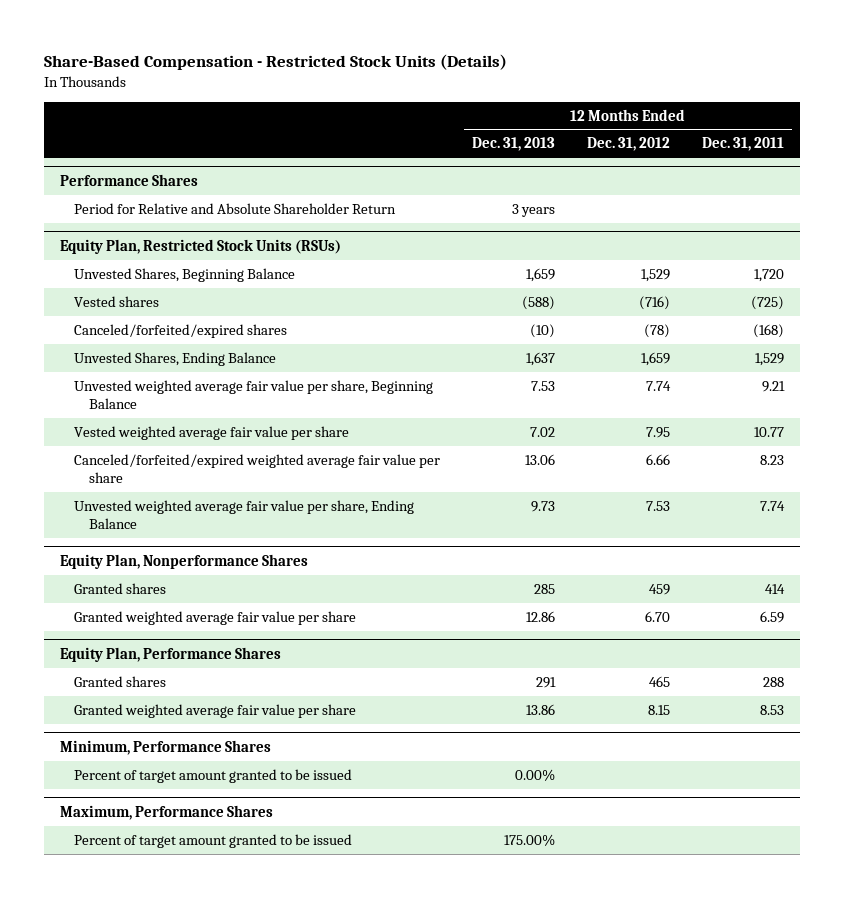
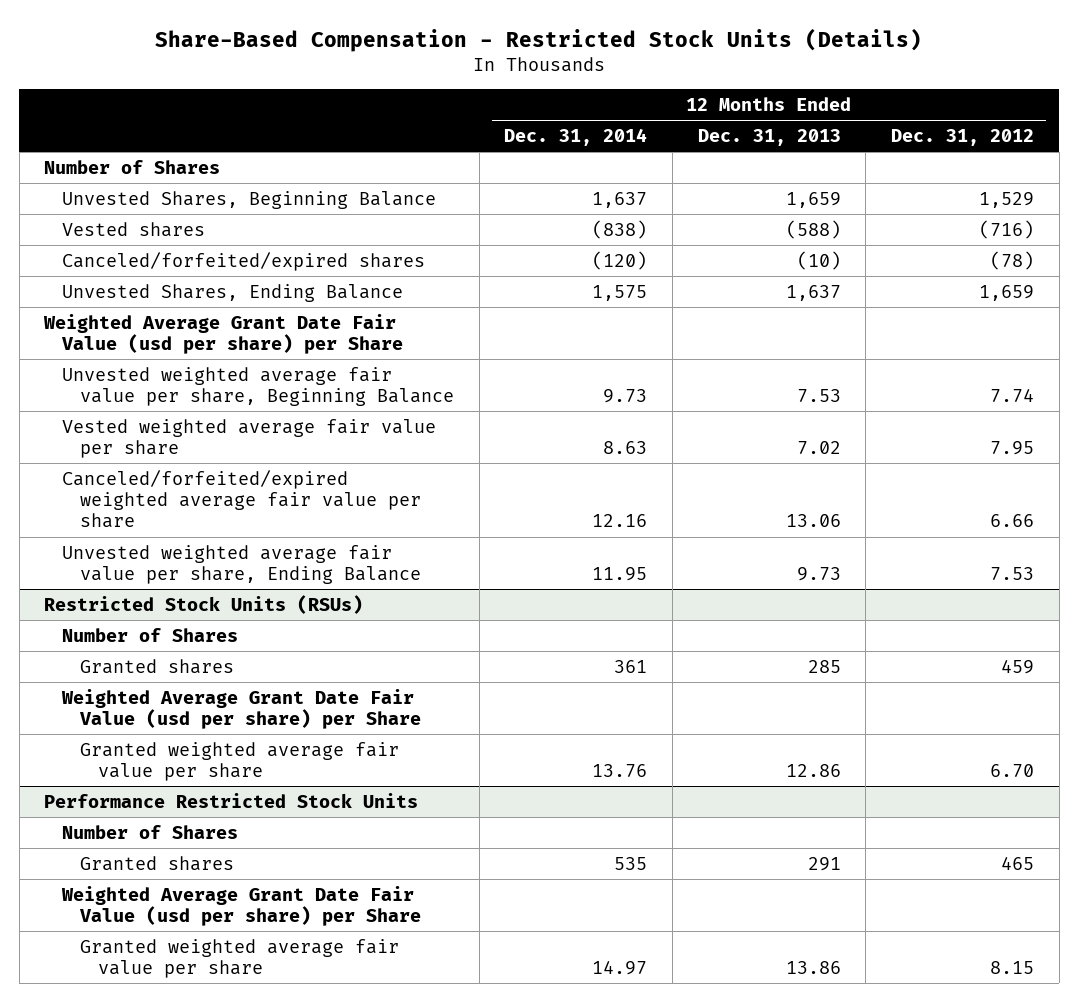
- | 12 Months Ended Dec. 31, 2013 | 12 Months Ended Dec. 31, 2012 | 12 Months Ended Dec. 31, 2011
+ | 12 Months Ended Dec. 31, 2014 | 12 Months Ended Dec. 31, 2013 | 12 Months Ended Dec. 31, 2012
- Performance Shares
- Period for Relative and Absolute Shareholder Return | 3 years | |
- Equity Plan, Restricted Stock Units (RSUs)
+ Number of Shares
+ Weighted Average Grant Date Fair Value (usd per share) per Share
- Equity Plan, Nonperformance Shares
+ Restricted Stock Units (RSUs)
+ Number of Shares
+ Weighted Average Grant Date Fair Value (usd per share) per Share
- Equity Plan, Performance Shares
+ Performance Restricted Stock Units
+ Number of Shares
+ Weighted Average Grant Date Fair Value (usd per share) per Share
- Minimum, Performance Shares
- Percent of target amount granted to be issued | 0.00% | |
- Maximum, Performance Shares
- Percent of target amount granted to be issued | 175.00% | |

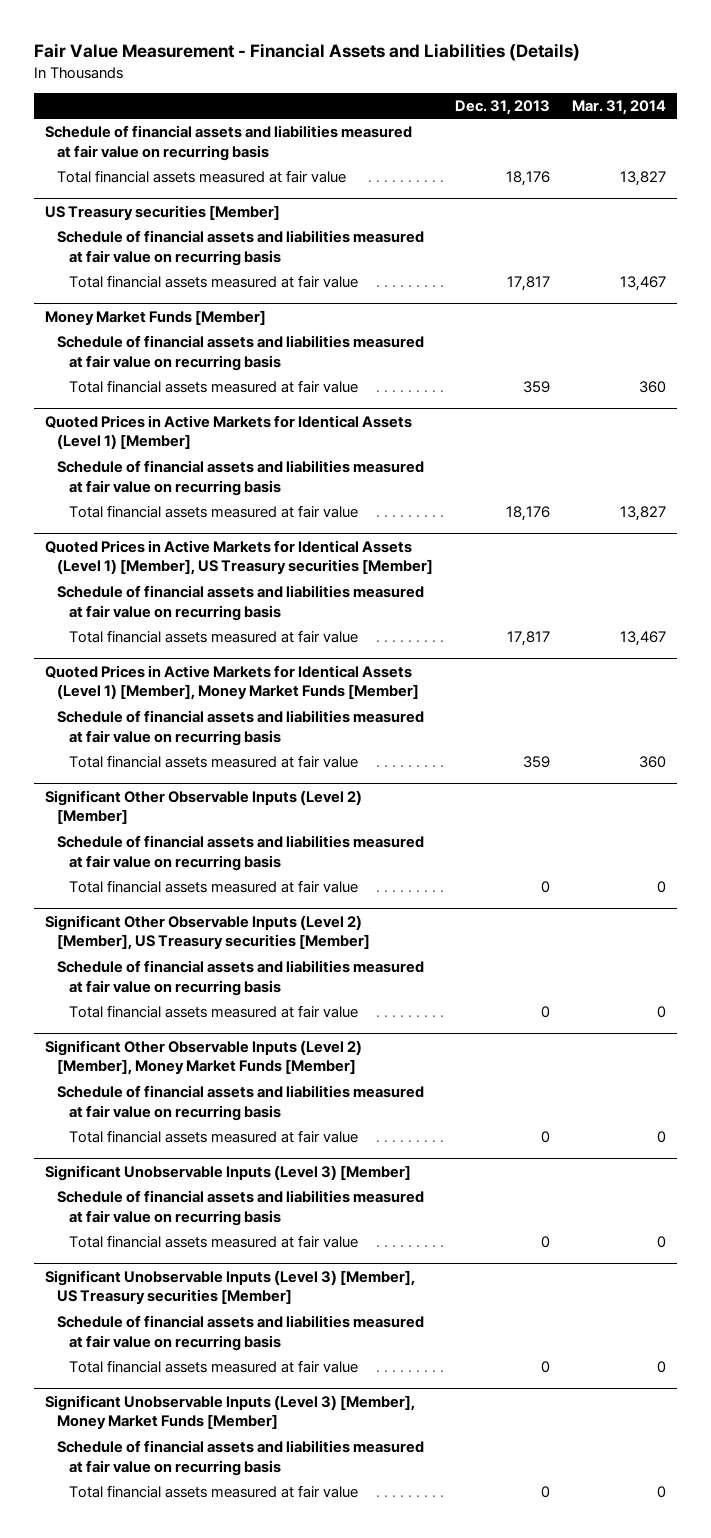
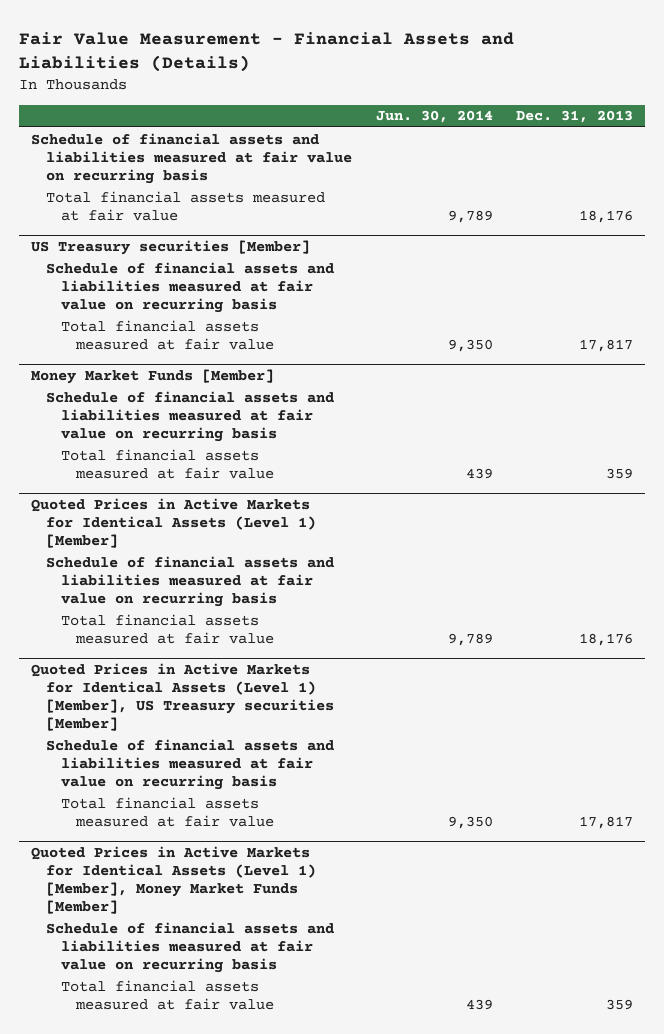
- | Dec. 31, 2013 | Mar. 31, 2014
+ | Jun. 30, 2014 | Dec. 31, 2013
- Significant Other Observable Inputs (Level 2) [Member]
- Schedule of financial assets and liabilities measured at fair value on recurring basis
- Total financial assets measured at fair value | 0 | 0
- Significant Other Observable Inputs (Level 2) [Member], US Treasury securities [Member]
- Schedule of financial assets and liabilities measured at fair value on recurring basis
- Total financial assets measured at fair value | 0 | 0
- Significant Other Observable Inputs (Level 2) [Member], Money Market Funds [Member]
- Schedule of financial assets and liabilities measured at fair value on recurring basis
- Total financial assets measured at fair value | 0 | 0
- Significant Unobservable Inputs (Level 3) [Member]
- Schedule of financial assets and liabilities measured at fair value on recurring basis
- Total financial assets measured at fair value | 0 | 0
- Significant Unobservable Inputs (Level 3) [Member], US Treasury securities [Member]
- Schedule of financial assets and liabilities measured at fair value on recurring basis
- Total financial assets measured at fair value | 0 | 0
- Significant Unobservable Inputs (Level 3) [Member], Money Market Funds [Member]
- Schedule of financial assets and liabilities measured at fair value on recurring basis
- Total financial assets measured at fair value | 0 | 0

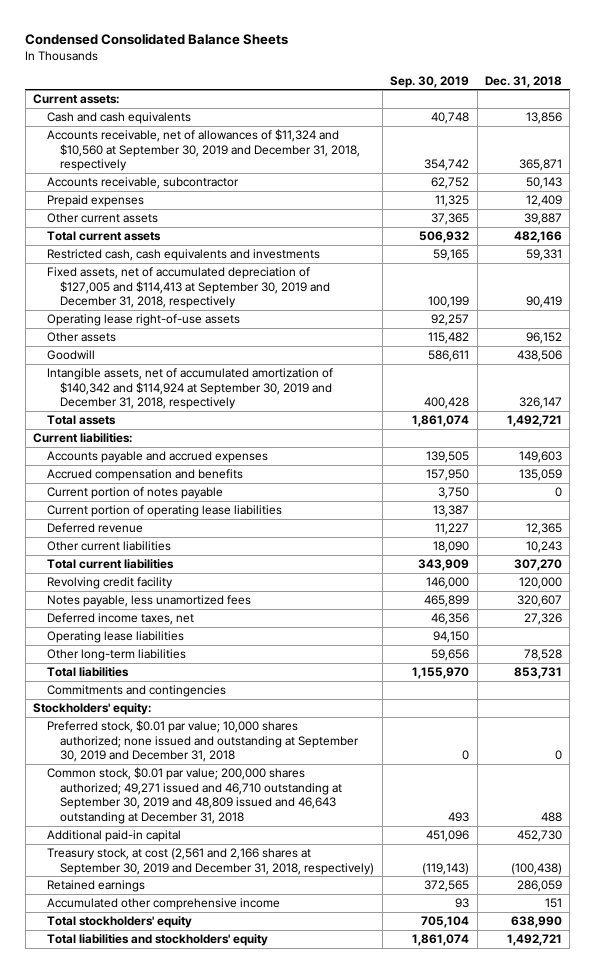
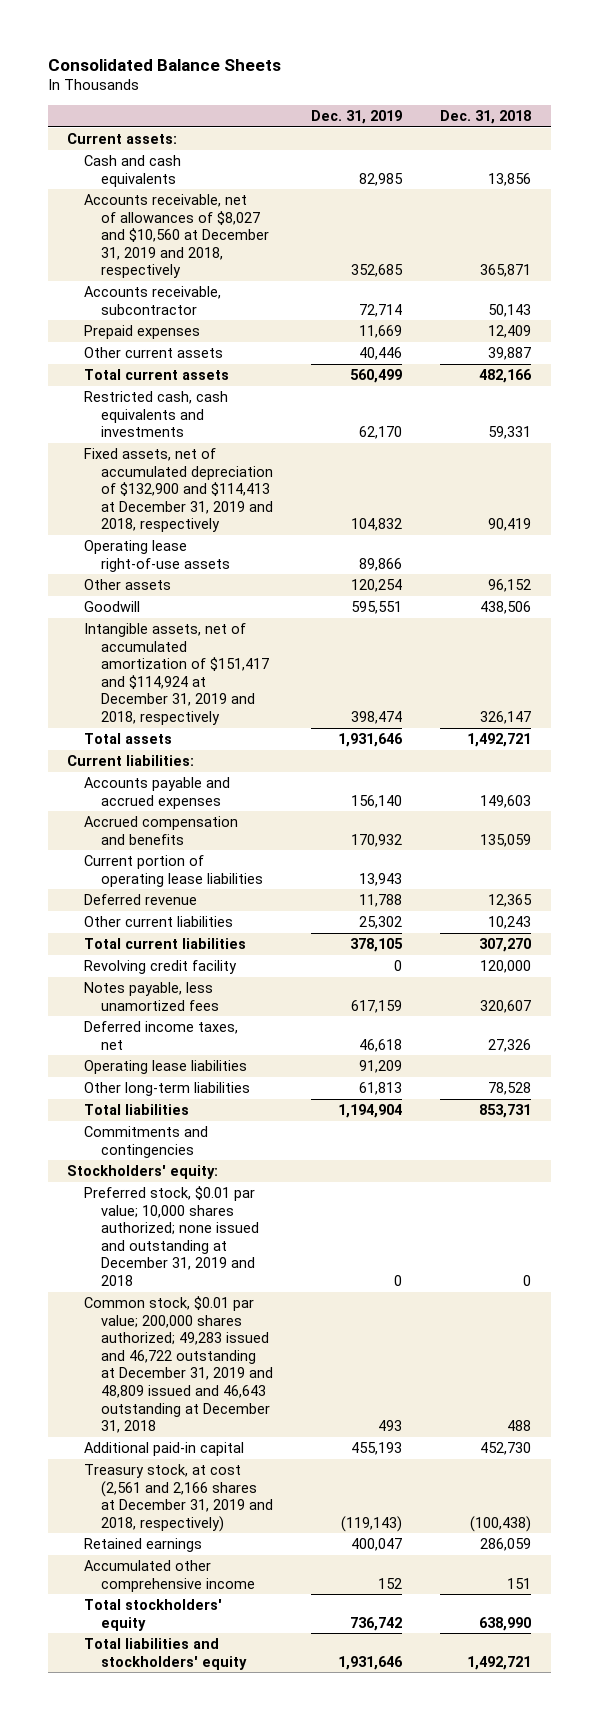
- Condensed Consolidated Balance Sheets
+ Consolidated Balance Sheets
- | Sep. 30, 2019 | Dec. 31, 2018
+ | Dec. 31, 2019 | Dec. 31, 2018
- Accounts receivable, net of allowances of $11,324 and $10,560 at September 30, 2019 and December 31, 2018, respectively | 354,742 | 365,871
+ Accounts receivable, net of allowances of $8,027 and $10,560 at December 31, 2019 and 2018, respectively | 352,685 | 365,871
- Fixed assets, net of accumulated depreciation of $127,005 and $114,413 at September 30, 2019 and December 31, 2018, respectively | 100,199 | 90,419
+ Fixed assets, net of accumulated depreciation of $132,900 and $114,413 at December 31, 2019 and 2018, respectively | 104,832 | 90,419
- Intangible assets, net of accumulated amortization of $140,342 and $114,924 at September 30, 2019 and December 31, 2018, respectively | 400,428 | 326,147
+ Intangible assets, net of accumulated amortization of $151,417 and $114,924 at December 31, 2019 and 2018, respectively | 398,474 | 326,147
- Current portion of notes payable | 3,750 | 0
- Preferred stock, $0.01 par value; 10,000 shares authorized; none issued and outstanding at September 30, 2019 and December 31, 2018 | 0 | 0
- Common stock, $0.01 par value; 200,000 shares authorized; 49,271 issued and 46,710 outstanding at September 30, 2019 and 48,809 issued and 46,643 outstanding at December 31, 2018 | 493 | 488
+ Preferred stock, $0.01 par value; 10,000 shares authorized; none issued and outstanding at December 31, 2019 and 2018 | 0 | 0
+ Common stock, $0.01 par value; 200,000 shares authorized; 49,283 issued and 46,722 outstanding at December 31, 2019 and 48,809 issued and 46,643 outstanding at December 31, 2018 | 493 | 488
- Treasury stock, at cost (2,561 and 2,166 shares at September 30, 2019 and December 31, 2018, respectively) | (119,143) | (100,438)
+ Treasury stock, at cost (2,561 and 2,166 shares at December 31, 2019 and 2018, respectively) | (119,143) | (100,438)

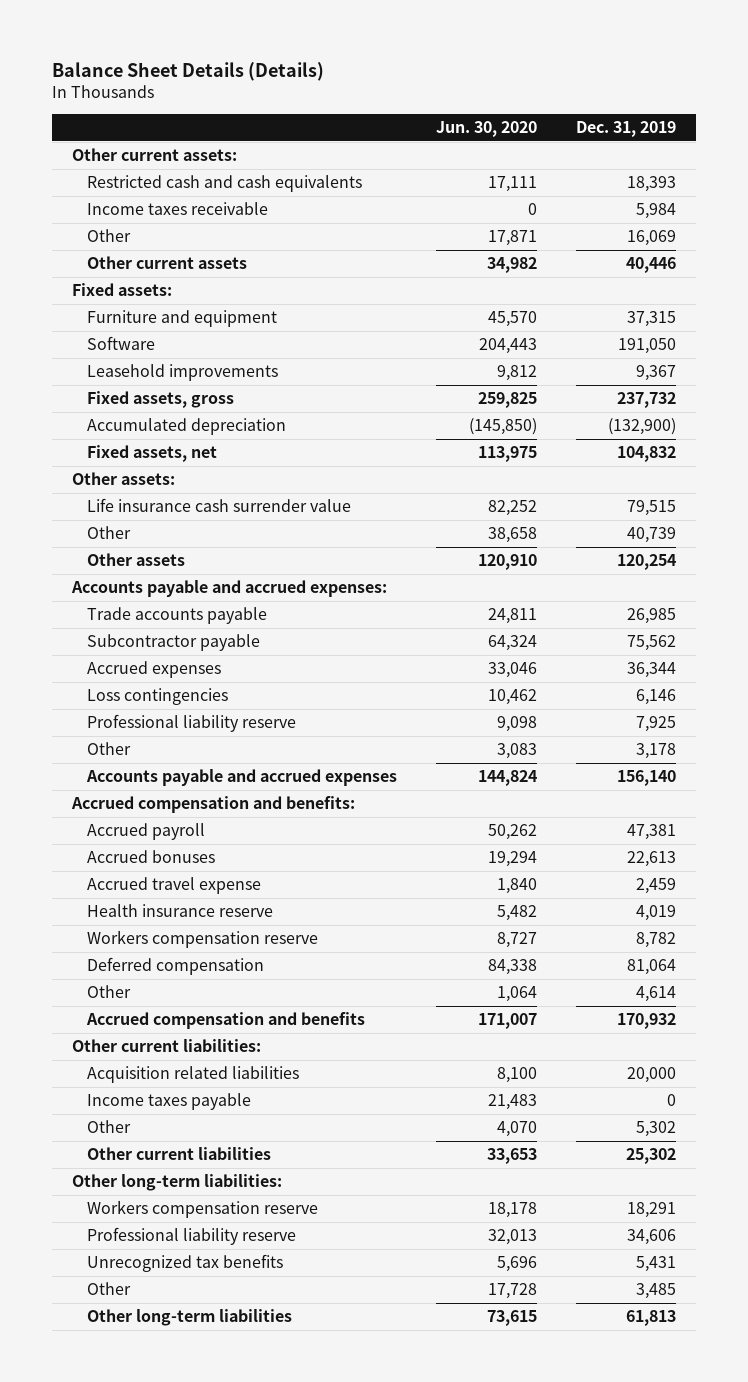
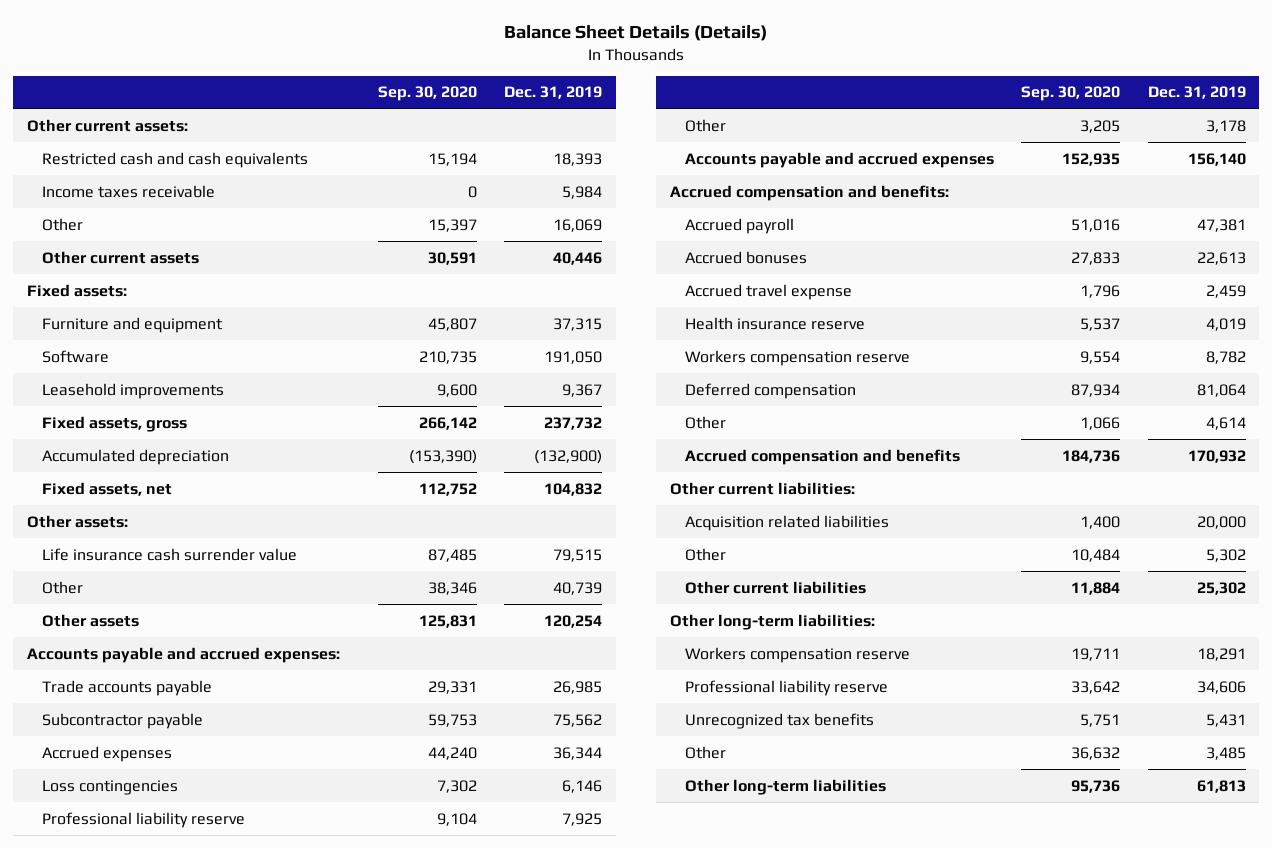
- | Jun. 30, 2020 | Dec. 31, 2019
+ | Sep. 30, 2020 | Dec. 31, 2019
- Income taxes payable | 21,483 | 0

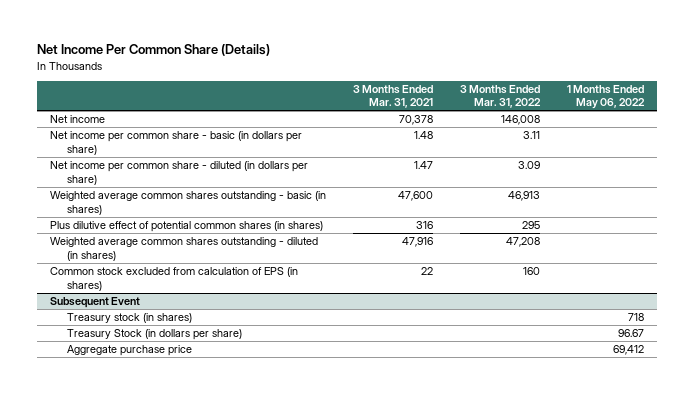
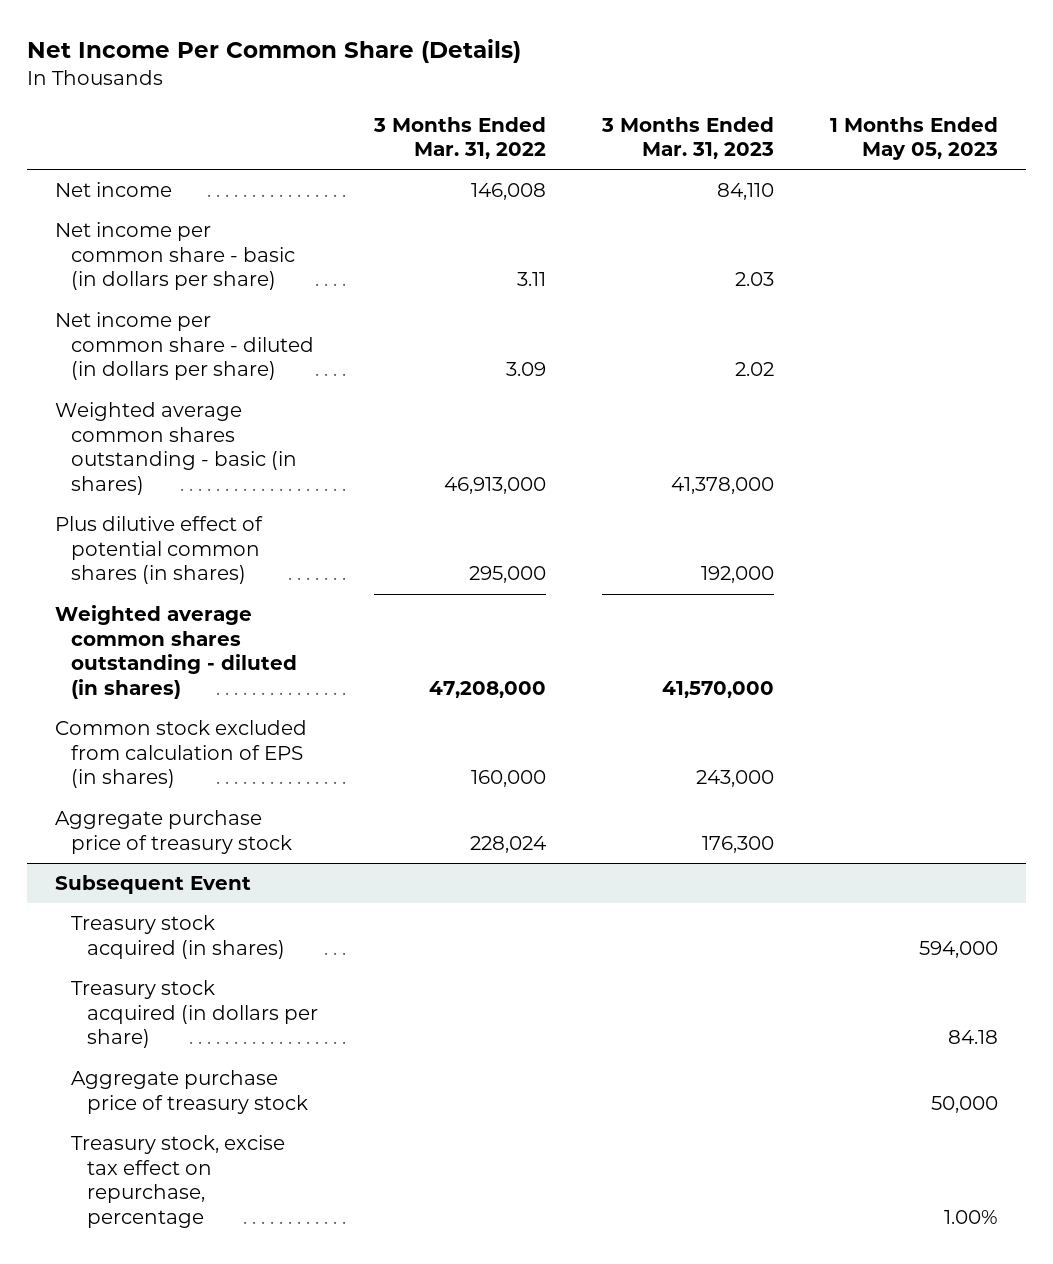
- | 3 Months Ended Mar. 31, 2021 | 3 Months Ended Mar. 31, 2022 | 1 Months Ended May 06, 2022
+ | 3 Months Ended Mar. 31, 2022 | 3 Months Ended Mar. 31, 2023 | 1 Months Ended May 05, 2023
- Weighted average common shares outstanding - basic (in shares) | 47,600 | 46,913 |
- Plus dilutive effect of potential common shares (in shares) | 316 | 295 |
- Weighted average common shares outstanding - diluted (in shares) | 47,916 | 47,208 |
- Common stock excluded from calculation of EPS (in shares) | 22 | 160 |
+ Weighted average common shares outstanding - basic (in shares) | 46,913,000 | 41,378,000 |
+ Plus dilutive effect of potential common shares (in shares) | 295,000 | 192,000 |
+ Weighted average common shares outstanding - diluted (in shares) | 47,208,000 | 41,570,000 |
+ Common stock excluded from calculation of EPS (in shares) | 160,000 | 243,000 |
+ Aggregate purchase price of treasury stock | 228,024 | 176,300 |
@ Subsequent Event
- Treasury stock (in shares) | | | 718
- Treasury Stock (in dollars per share) | | | 96.67
- Aggregate purchase price | | | 69,412
+ Treasury stock acquired (in shares) | | | 594,000
+ Treasury stock acquired (in dollars per share) | | | 84.18
+ Aggregate purchase price of treasury stock | | | 50,000
+ Treasury stock, excise tax effect on repurchase, percentage | | | 1.00%

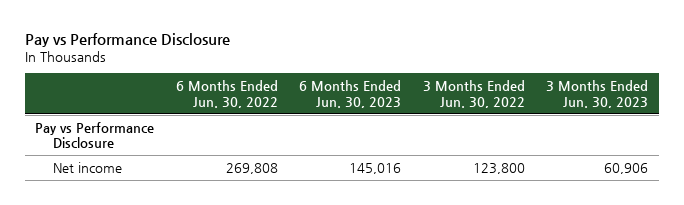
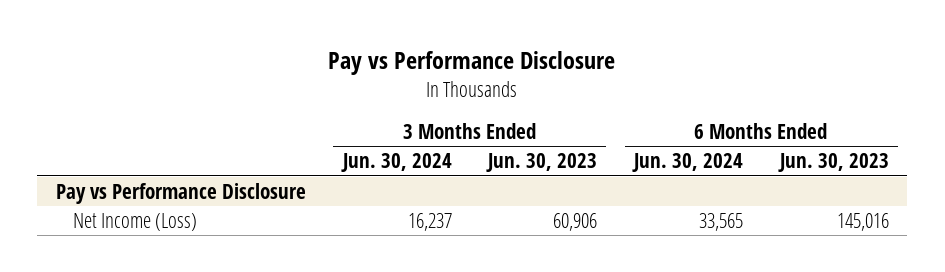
- | 6 Months Ended Jun. 30, 2022 | 6 Months Ended Jun. 30, 2023 | 3 Months Ended Jun. 30, 2022 | 3 Months Ended Jun. 30, 2023
+ | 3 Months Ended Jun. 30, 2024 | 3 Months Ended Jun. 30, 2023 | 6 Months Ended Jun. 30, 2024 | 6 Months Ended Jun. 30, 2023
- Net income | 269,808 | 145,016 | 123,800 | 60,906
+ Net Income (Loss) | 16,237 | 60,906 | 33,565 | 145,016

